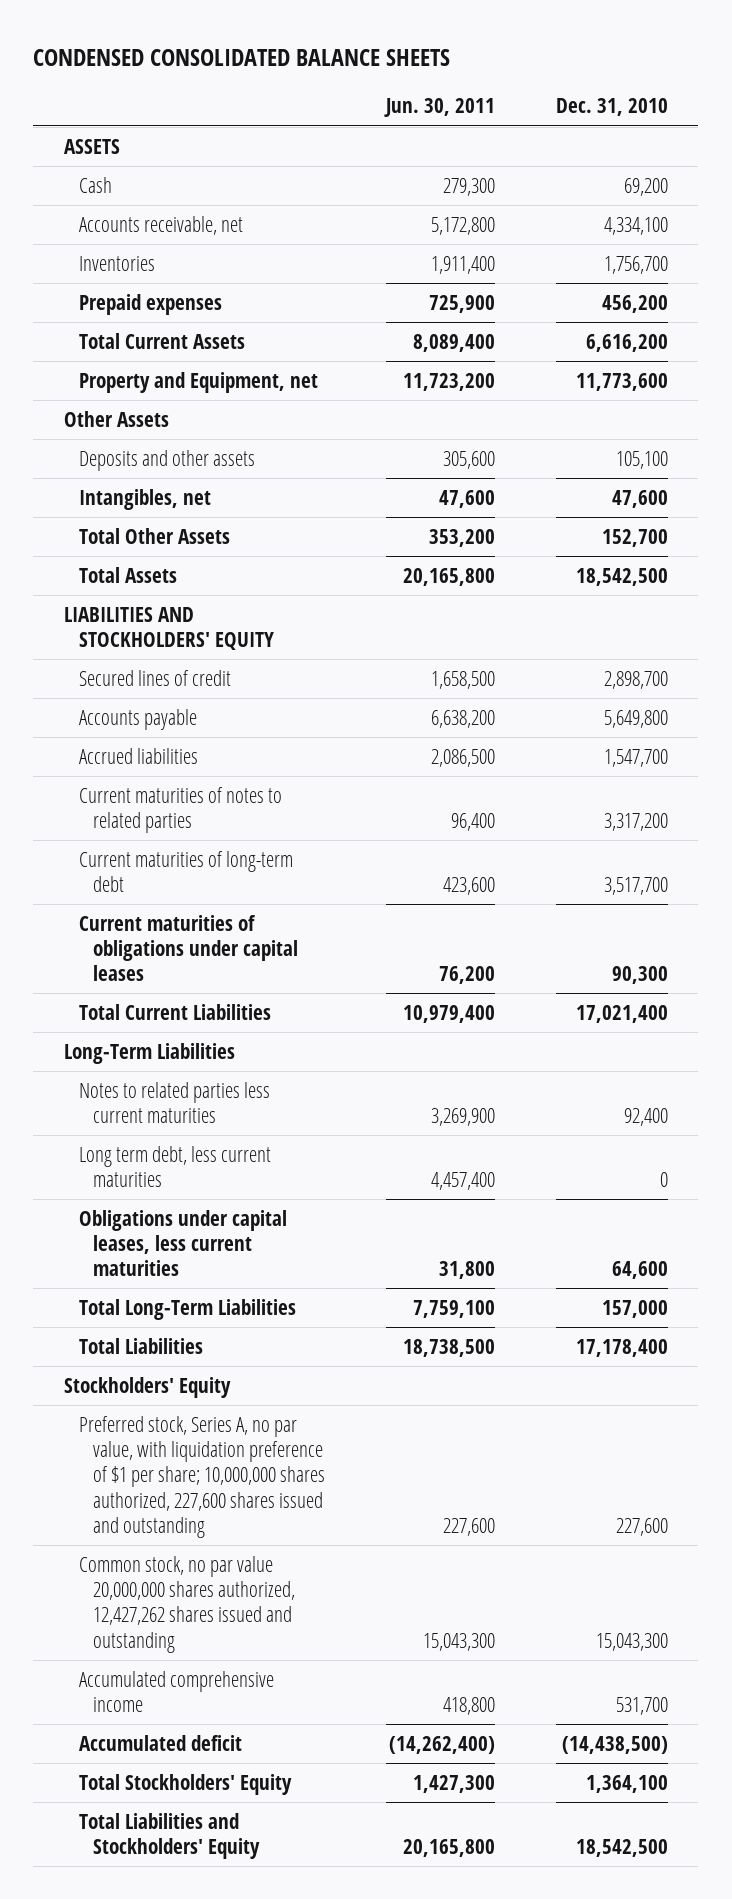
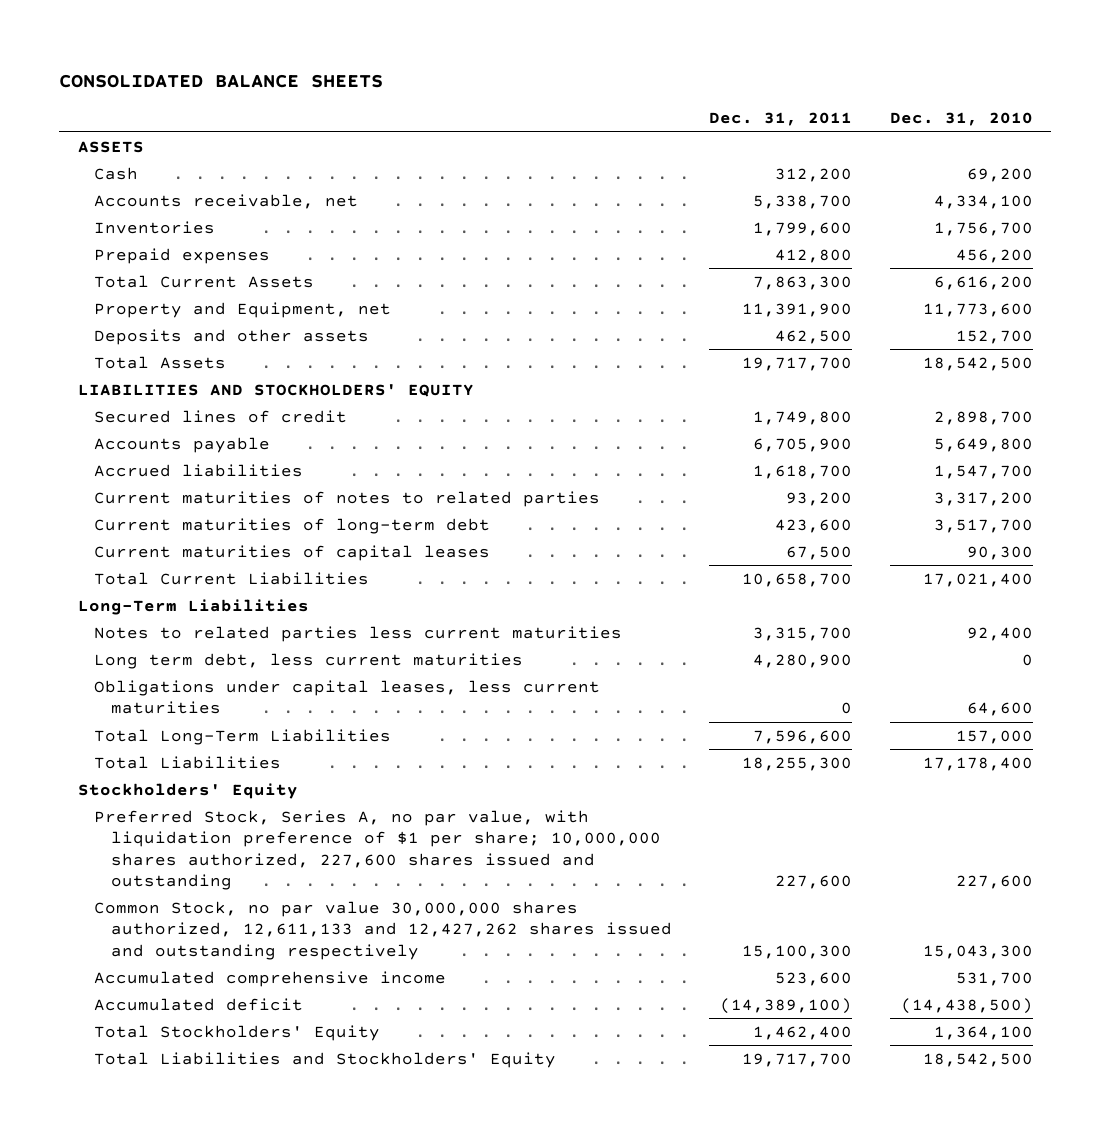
- CONDENSED CONSOLIDATED BALANCE SHEETS
+ CONSOLIDATED BALANCE SHEETS
- | Jun. 30, 2011 | Dec. 31, 2010
+ | Dec. 31, 2011 | Dec. 31, 2010
- Other Assets
- Deposits and other assets | 305,600 | 105,100
- Intangibles, net | 47,600 | 47,600
- Total Other Assets | 353,200 | 152,700
+ Deposits and other assets | 462,500 | 152,700
- Current maturities of obligations under capital leases | 76,200 | 90,300
+ Current maturities of capital leases | 67,500 | 90,300
- Preferred stock, Series A, no par value, with liquidation preference of $1 per share; 10,000,000 shares authorized, 227,600 shares issued and outstanding | 227,600 | 227,600
- Common stock, no par value 20,000,000 shares authorized, 12,427,262 shares issued and outstanding | 15,043,300 | 15,043,300
+ Preferred Stock, Series A, no par value, with liquidation preference of $1 per share; 10,000,000 shares authorized, 227,600 shares issued and outstanding | 227,600 | 227,600
+ Common Stock, no par value 30,000,000 shares authorized, 12,611,133 and 12,427,262 shares issued and outstanding respectively | 15,100,300 | 15,043,300

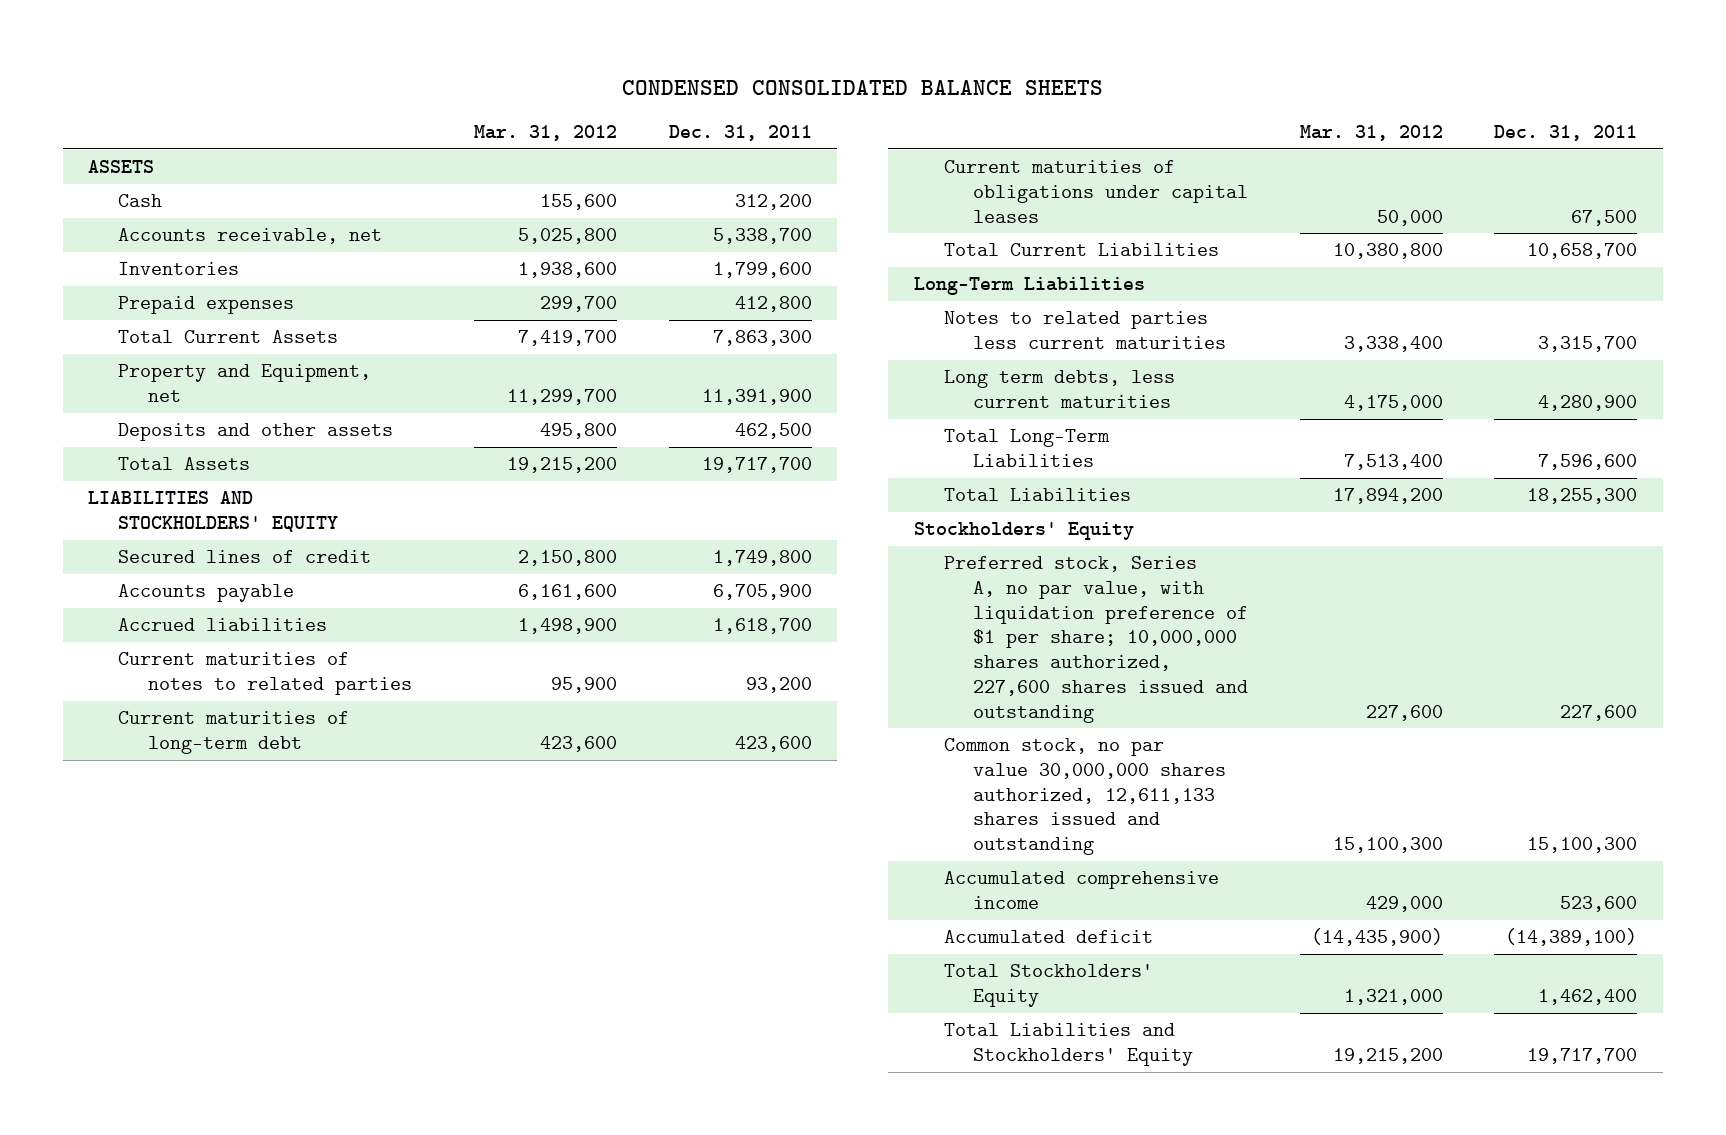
- CONSOLIDATED BALANCE SHEETS
+ CONDENSED CONSOLIDATED BALANCE SHEETS
- | Dec. 31, 2011 | Dec. 31, 2010
+ | Mar. 31, 2012 | Dec. 31, 2011
- Current maturities of capital leases | 67,500 | 90,300
+ Current maturities of obligations under capital leases | 50,000 | 67,500
- Long term debt, less current maturities | 4,280,900 | 0
- Obligations under capital leases, less current maturities | 0 | 64,600
+ Long term debts, less current maturities | 4,175,000 | 4,280,900
- Preferred Stock, Series A, no par value, with liquidation preference of $1 per share; 10,000,000 shares authorized, 227,600 shares issued and outstanding | 227,600 | 227,600
- Common Stock, no par value 30,000,000 shares authorized, 12,611,133 and 12,427,262 shares issued and outstanding respectively | 15,100,300 | 15,043,300
+ Preferred stock, Series A, no par value, with liquidation preference of $1 per share; 10,000,000 shares authorized, 227,600 shares issued and outstanding | 227,600 | 227,600
+ Common stock, no par value 30,000,000 shares authorized, 12,611,133 shares issued and outstanding | 15,100,300 | 15,100,300

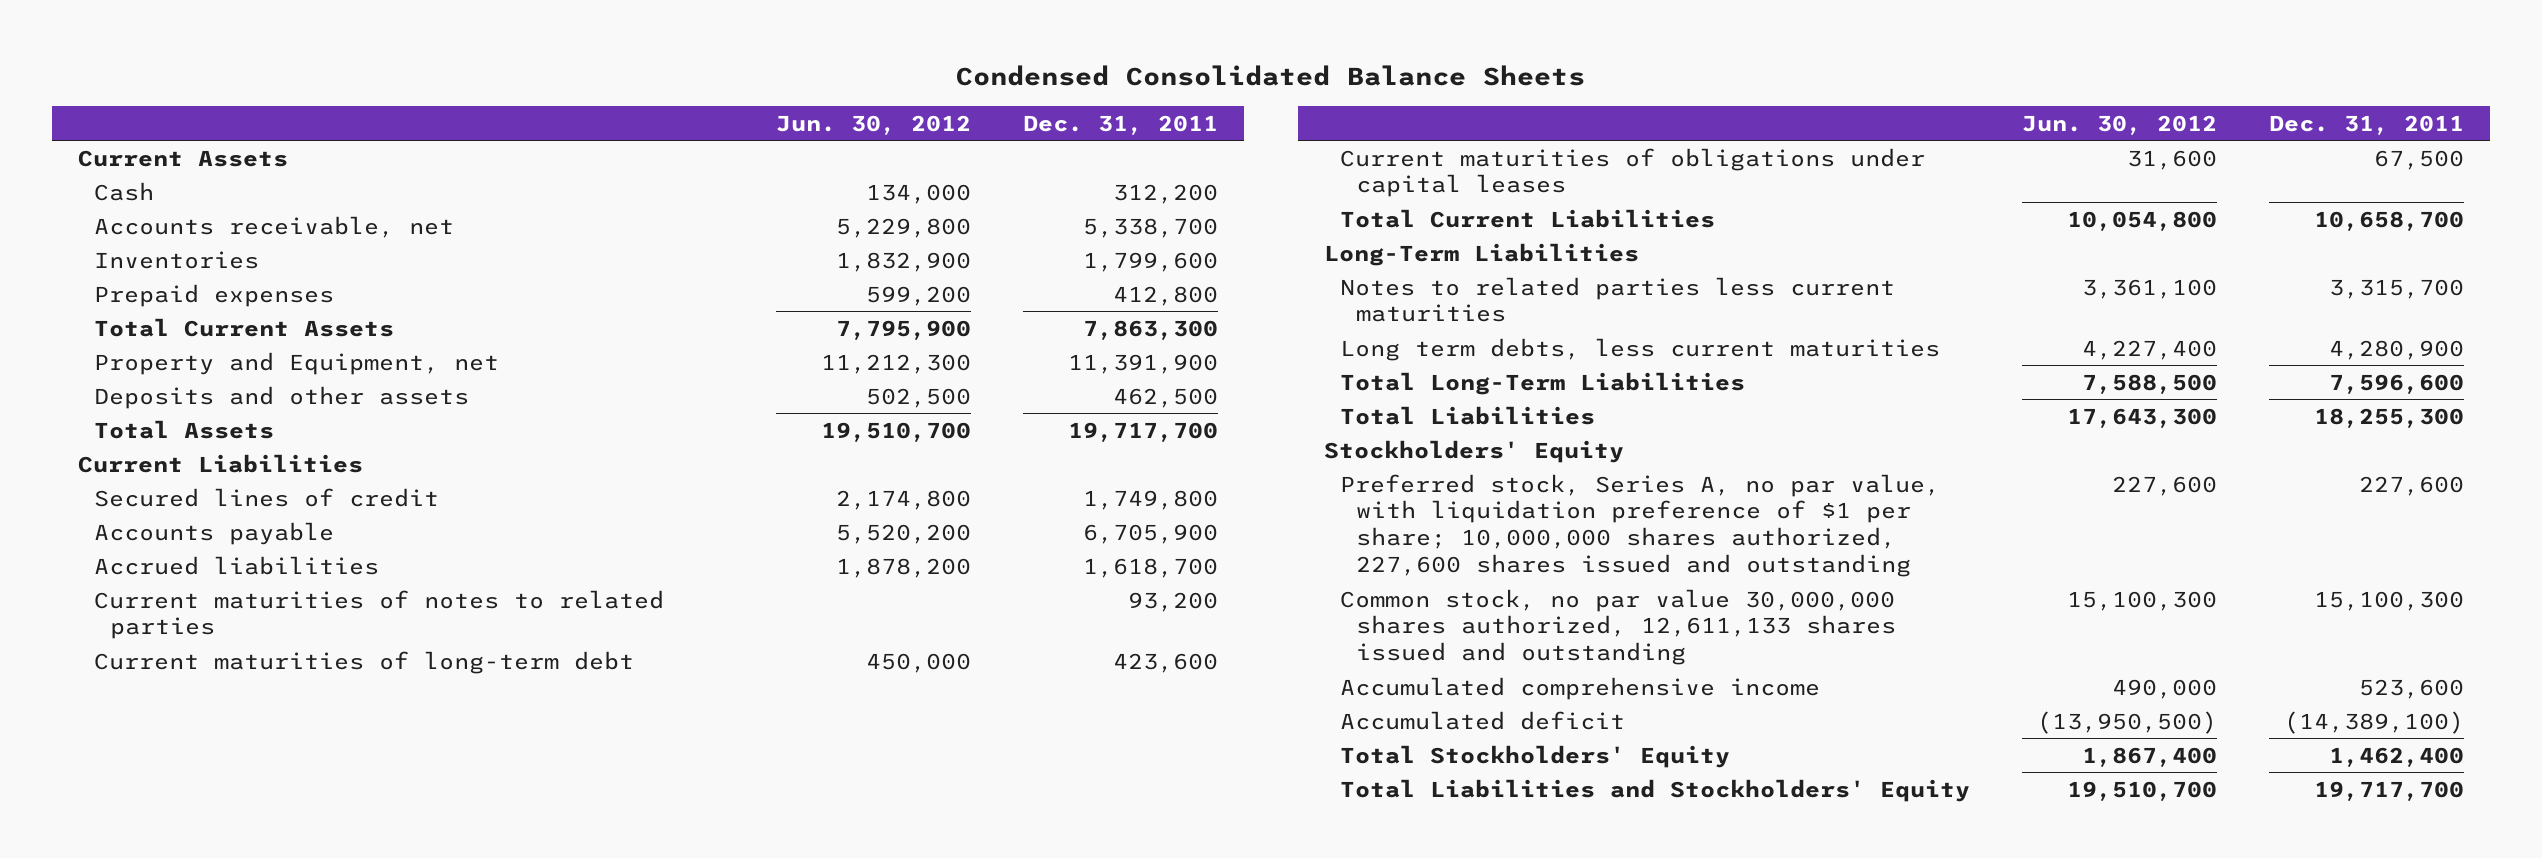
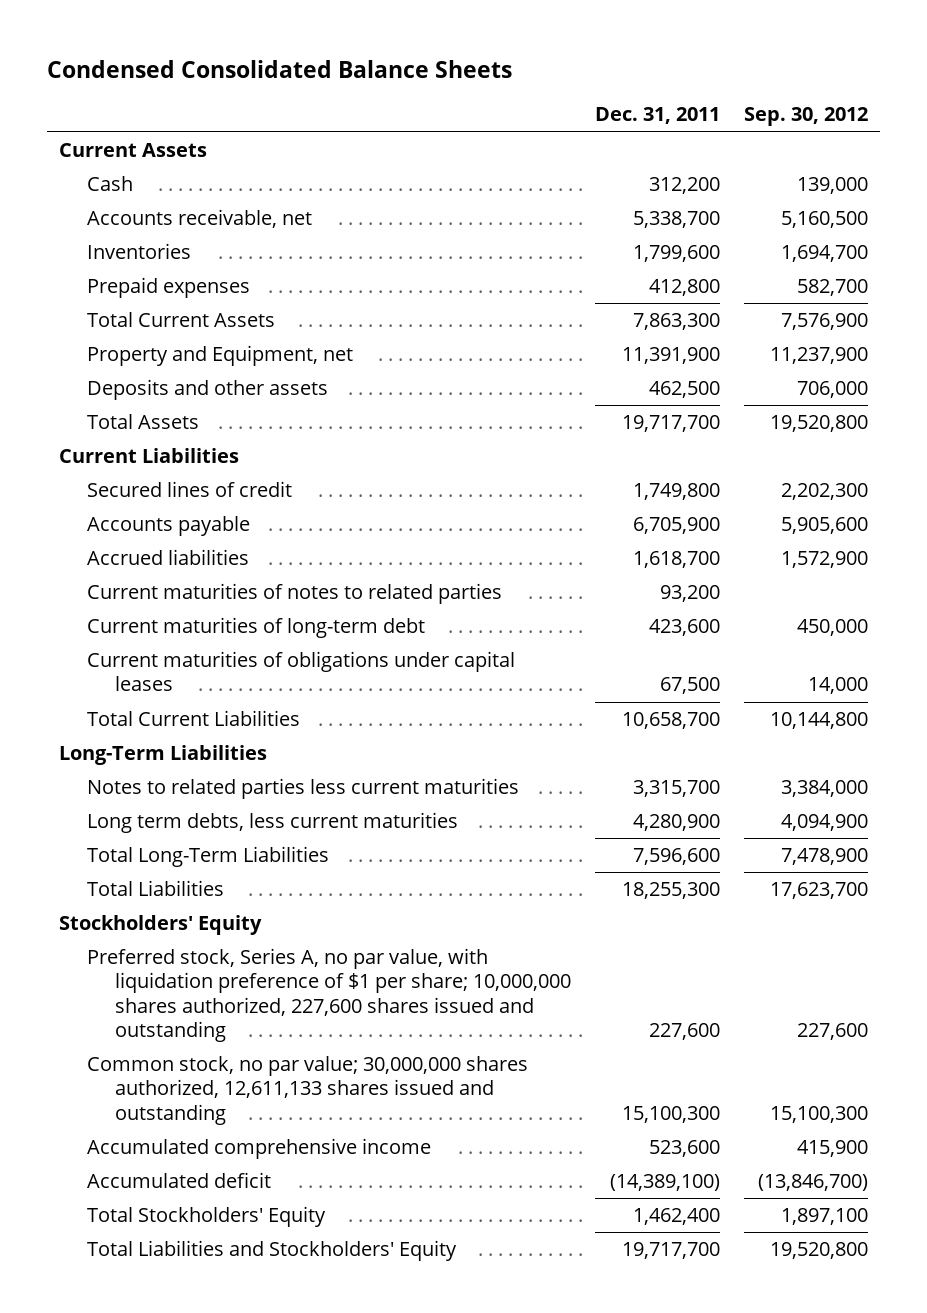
- | Jun. 30, 2012 | Dec. 31, 2011
+ | Dec. 31, 2011 | Sep. 30, 2012
- Common stock, no par value 30,000,000 shares authorized, 12,611,133 shares issued and outstanding | 15,100,300 | 15,100,300
+ Common stock, no par value; 30,000,000 shares authorized, 12,611,133 shares issued and outstanding | 15,100,300 | 15,100,300

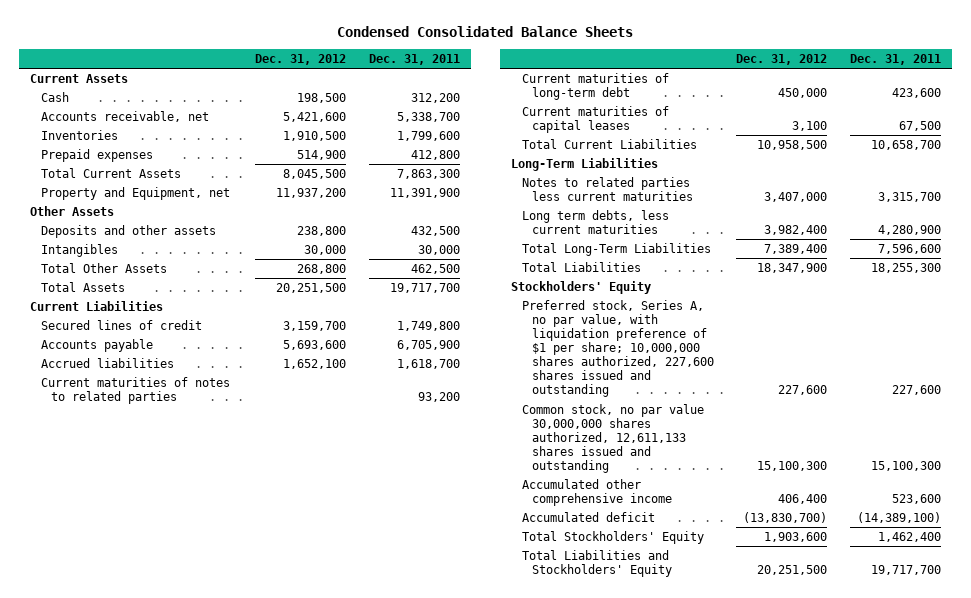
- | Dec. 31, 2011 | Sep. 30, 2012
+ | Dec. 31, 2012 | Dec. 31, 2011
- Deposits and other assets | 462,500 | 706,000
+ Other Assets
+ Deposits and other assets | 238,800 | 432,500
+ Intangibles | 30,000 | 30,000
+ Total Other Assets | 268,800 | 462,500
- Current maturities of obligations under capital leases | 67,500 | 14,000
+ Current maturities of capital leases | 3,100 | 67,500
- Common stock, no par value; 30,000,000 shares authorized, 12,611,133 shares issued and outstanding | 15,100,300 | 15,100,300
- Accumulated comprehensive income | 523,600 | 415,900
+ Common stock, no par value 30,000,000 shares authorized, 12,611,133 shares issued and outstanding | 15,100,300 | 15,100,300
+ Accumulated other comprehensive income | 406,400 | 523,600

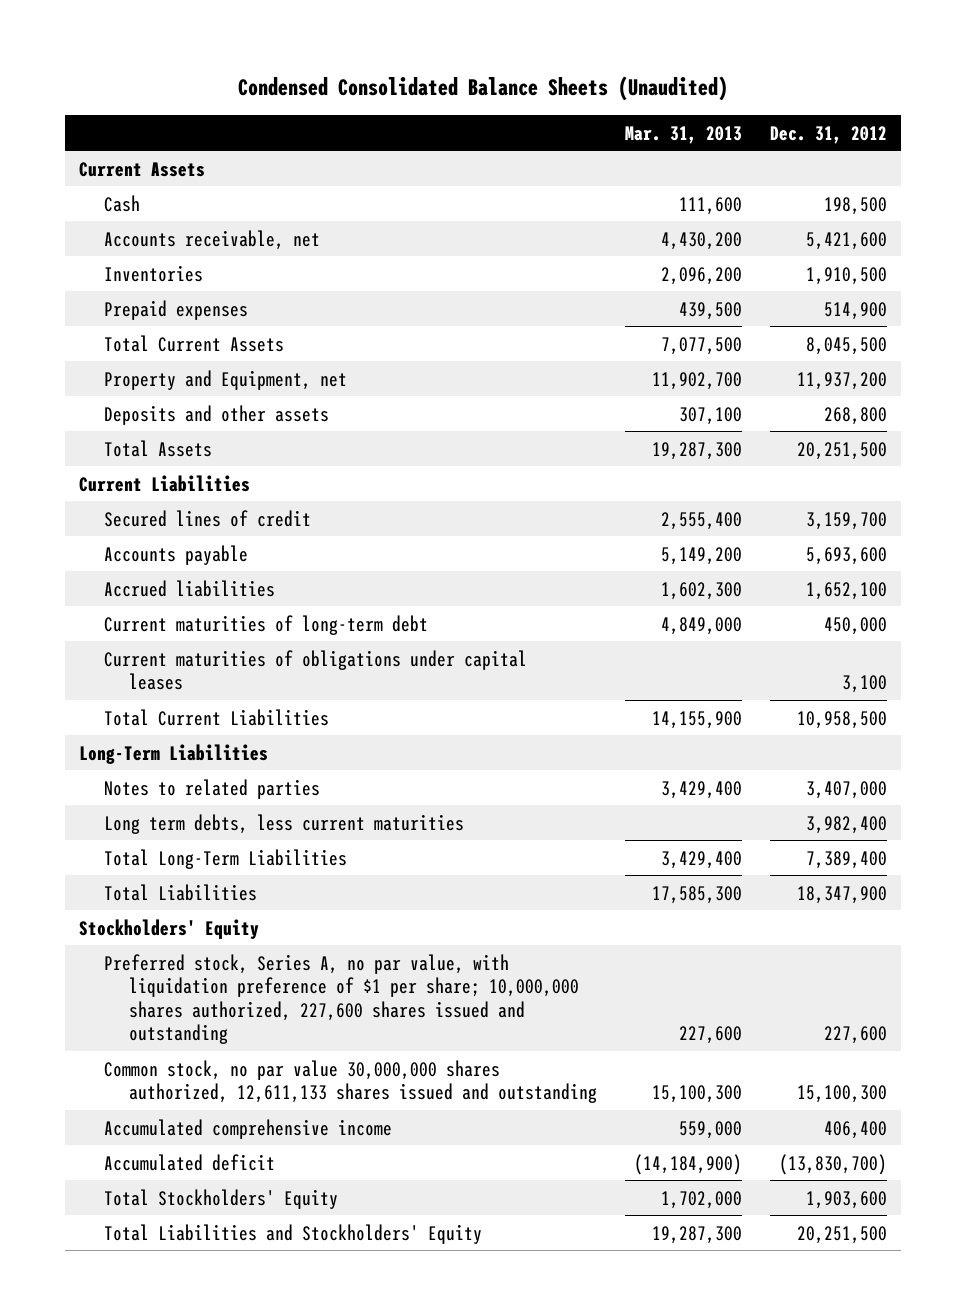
- Condensed Consolidated Balance Sheets
+ Condensed Consolidated Balance Sheets (Unaudited)
- | Dec. 31, 2012 | Dec. 31, 2011
+ | Mar. 31, 2013 | Dec. 31, 2012
- Other Assets
- Deposits and other assets | 238,800 | 432,500
- Intangibles | 30,000 | 30,000
- Total Other Assets | 268,800 | 462,500
+ Deposits and other assets | 307,100 | 268,800
- Current maturities of notes to related parties | | 93,200
- Current maturities of capital leases | 3,100 | 67,500
+ Current maturities of obligations under capital leases | | 3,100
- Notes to related parties less current maturities | 3,407,000 | 3,315,700
+ Notes to related parties | 3,429,400 | 3,407,000
- Accumulated other comprehensive income | 406,400 | 523,600
+ Accumulated comprehensive income | 559,000 | 406,400

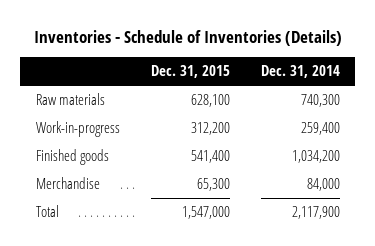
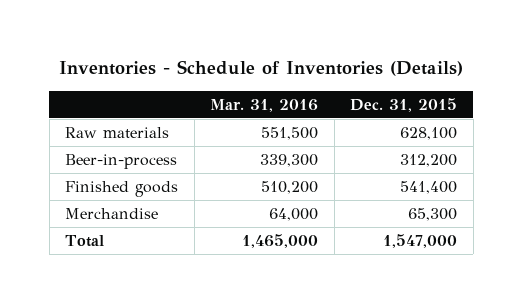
- | Dec. 31, 2015 | Dec. 31, 2014
+ | Mar. 31, 2016 | Dec. 31, 2015
- Work-in-progress | 312,200 | 259,400
+ Beer-in-process | 339,300 | 312,200

